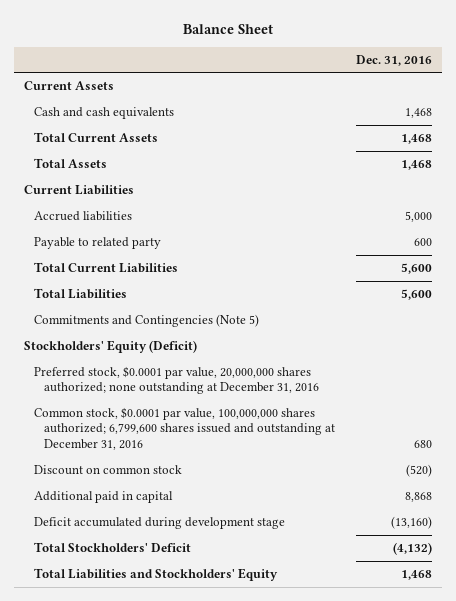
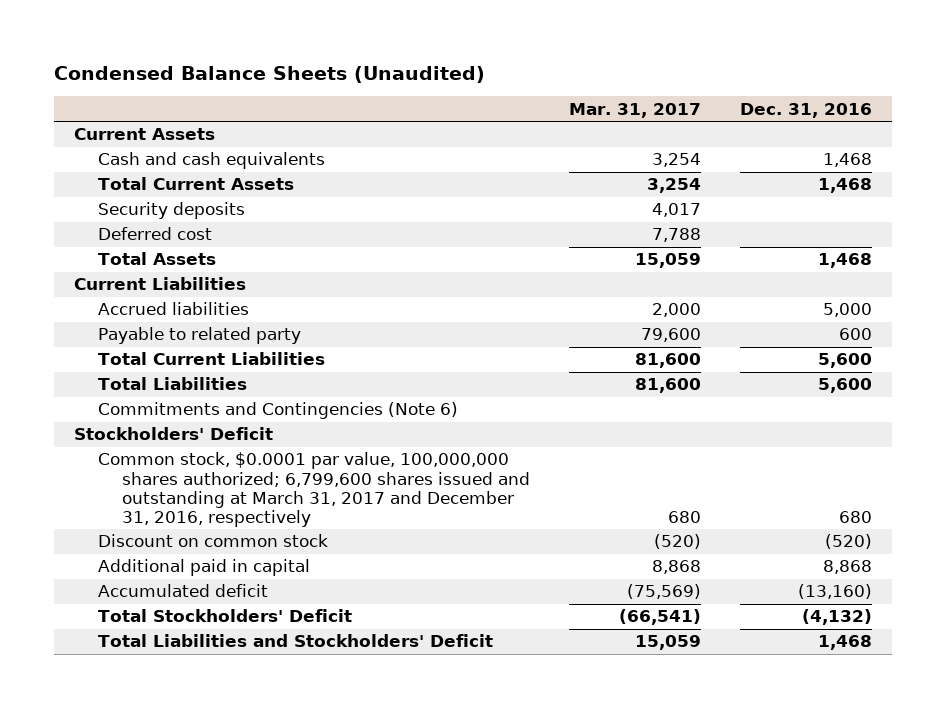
- Balance Sheet
+ Condensed Balance Sheets (Unaudited)
- | Dec. 31, 2016
+ | Mar. 31, 2017 | Dec. 31, 2016
+ Security deposits | 4,017 |
+ Deferred cost | 7,788 |
- Commitments and Contingencies (Note 5)
- Stockholders' Equity (Deficit)
- Preferred stock, $0.0001 par value, 20,000,000 shares authorized; none outstanding at December 31, 2016
- Common stock, $0.0001 par value, 100,000,000 shares authorized; 6,799,600 shares issued and outstanding at December 31, 2016 | 680
+ Commitments and Contingencies (Note 6)
+ Stockholders' Deficit
+ Common stock, $0.0001 par value, 100,000,000 shares authorized; 6,799,600 shares issued and outstanding at March 31, 2017 and December 31, 2016, respectively | 680 | 680
- Deficit accumulated during development stage | (13,160)
+ Accumulated deficit | (75,569) | (13,160)
- Total Liabilities and Stockholders' Equity | 1,468
+ Total Liabilities and Stockholders' Deficit | 15,059 | 1,468

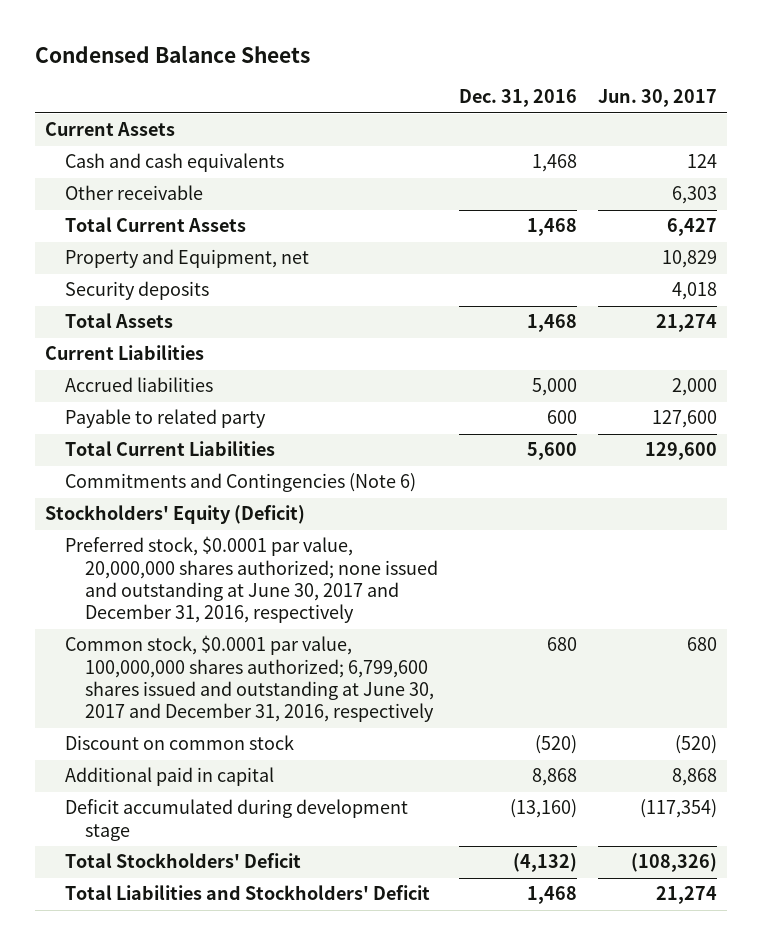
- Condensed Balance Sheets (Unaudited)
+ Condensed Balance Sheets
- | Mar. 31, 2017 | Dec. 31, 2016
+ | Dec. 31, 2016 | Jun. 30, 2017
+ Other receivable | | 6,303
+ Property and Equipment, net | | 10,829
- Deferred cost | 7,788 |
- Total Liabilities | 81,600 | 5,600
- Stockholders' Deficit
- Common stock, $0.0001 par value, 100,000,000 shares authorized; 6,799,600 shares issued and outstanding at March 31, 2017 and December 31, 2016, respectively | 680 | 680
+ Stockholders' Equity (Deficit)
+ Preferred stock, $0.0001 par value, 20,000,000 shares authorized; none issued and outstanding at June 30, 2017 and December 31, 2016, respectively
+ Common stock, $0.0001 par value, 100,000,000 shares authorized; 6,799,600 shares issued and outstanding at June 30, 2017 and December 31, 2016, respectively | 680 | 680
- Accumulated deficit | (75,569) | (13,160)
+ Deficit accumulated during development stage | (13,160) | (117,354)

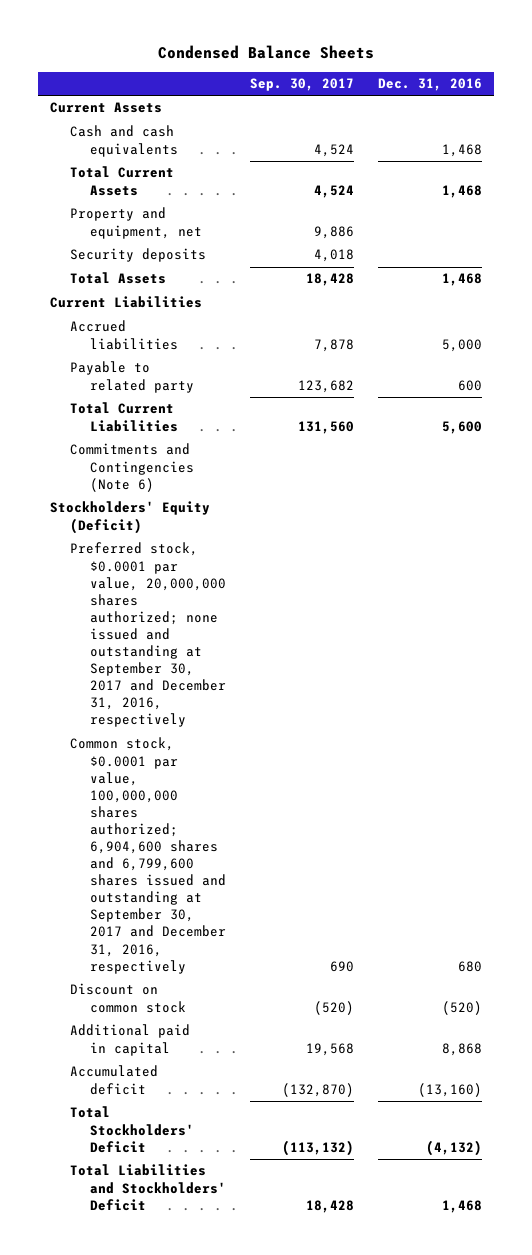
- | Dec. 31, 2016 | Jun. 30, 2017
+ | Sep. 30, 2017 | Dec. 31, 2016
- Other receivable | | 6,303
- Property and Equipment, net | | 10,829
+ Property and equipment, net | 9,886 |
- Preferred stock, $0.0001 par value, 20,000,000 shares authorized; none issued and outstanding at June 30, 2017 and December 31, 2016, respectively
- Common stock, $0.0001 par value, 100,000,000 shares authorized; 6,799,600 shares issued and outstanding at June 30, 2017 and December 31, 2016, respectively | 680 | 680
+ Preferred stock, $0.0001 par value, 20,000,000 shares authorized; none issued and outstanding at September 30, 2017 and December 31, 2016, respectively
+ Common stock, $0.0001 par value, 100,000,000 shares authorized; 6,904,600 shares and 6,799,600 shares issued and outstanding at September 30, 2017 and December 31, 2016, respectively | 690 | 680
- Deficit accumulated during development stage | (13,160) | (117,354)
+ Accumulated deficit | (132,870) | (13,160)

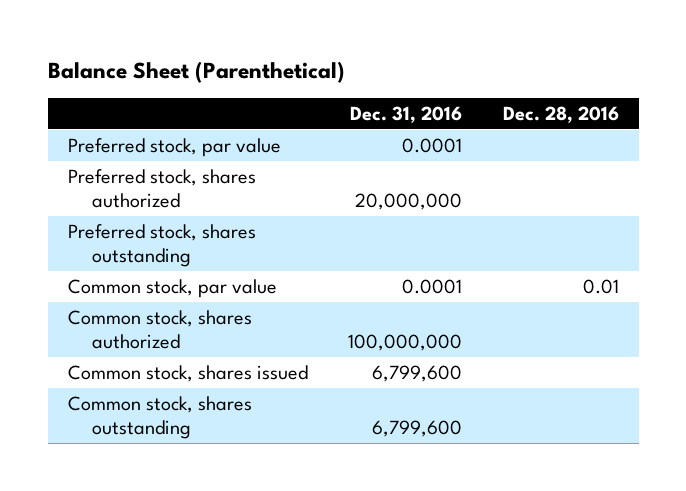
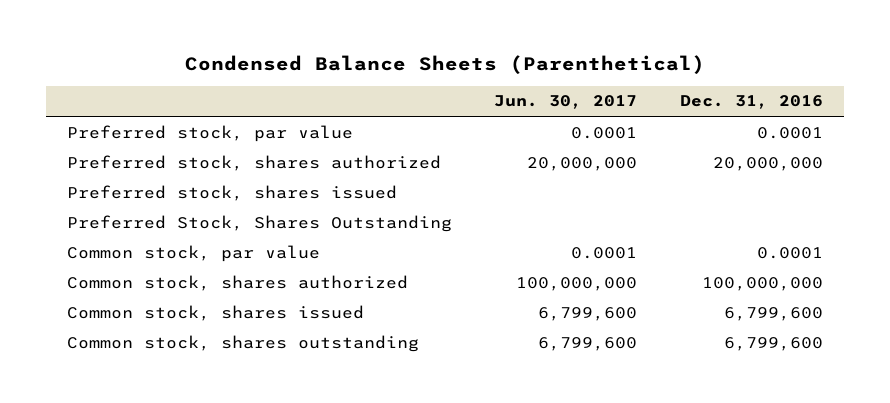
- Balance Sheet (Parenthetical)
+ Condensed Balance Sheets (Parenthetical)
- | Dec. 31, 2016 | Dec. 28, 2016
+ | Jun. 30, 2017 | Dec. 31, 2016
- Preferred stock, shares outstanding
+ Preferred stock, shares issued
+ Preferred Stock, Shares Outstanding

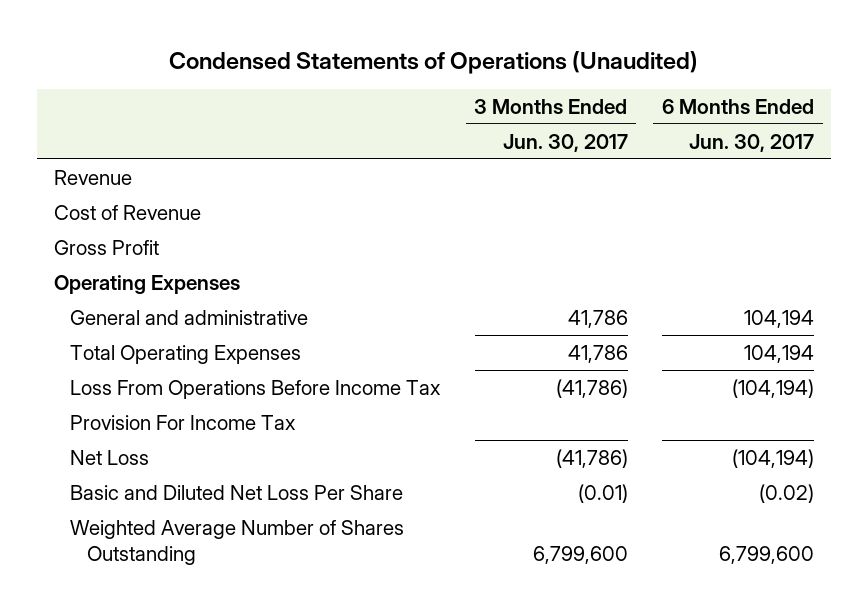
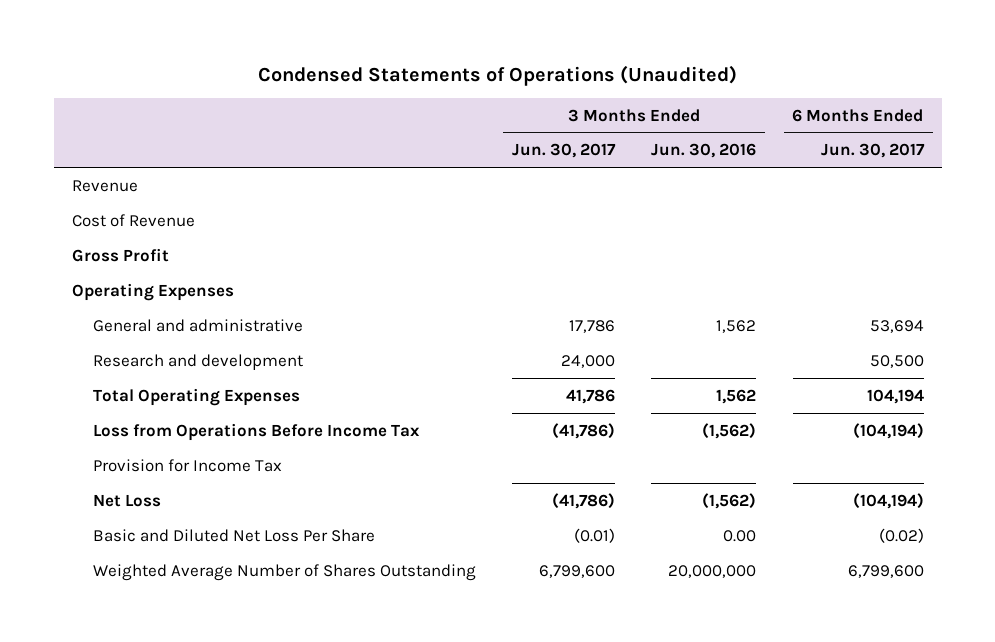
- | 3 Months Ended Jun. 30, 2017 | 6 Months Ended Jun. 30, 2017
+ | 3 Months Ended Jun. 30, 2017 | 3 Months Ended Jun. 30, 2016 | 6 Months Ended Jun. 30, 2017
- General and administrative | 41,786 | 104,194
+ General and administrative | 17,786 | 1,562 | 53,694
+ Research and development | 24,000 | | 50,500
- Loss From Operations Before Income Tax | (41,786) | (104,194)
- Provision For Income Tax
+ Loss from Operations Before Income Tax | (41,786) | (1,562) | (104,194)
+ Provision for Income Tax

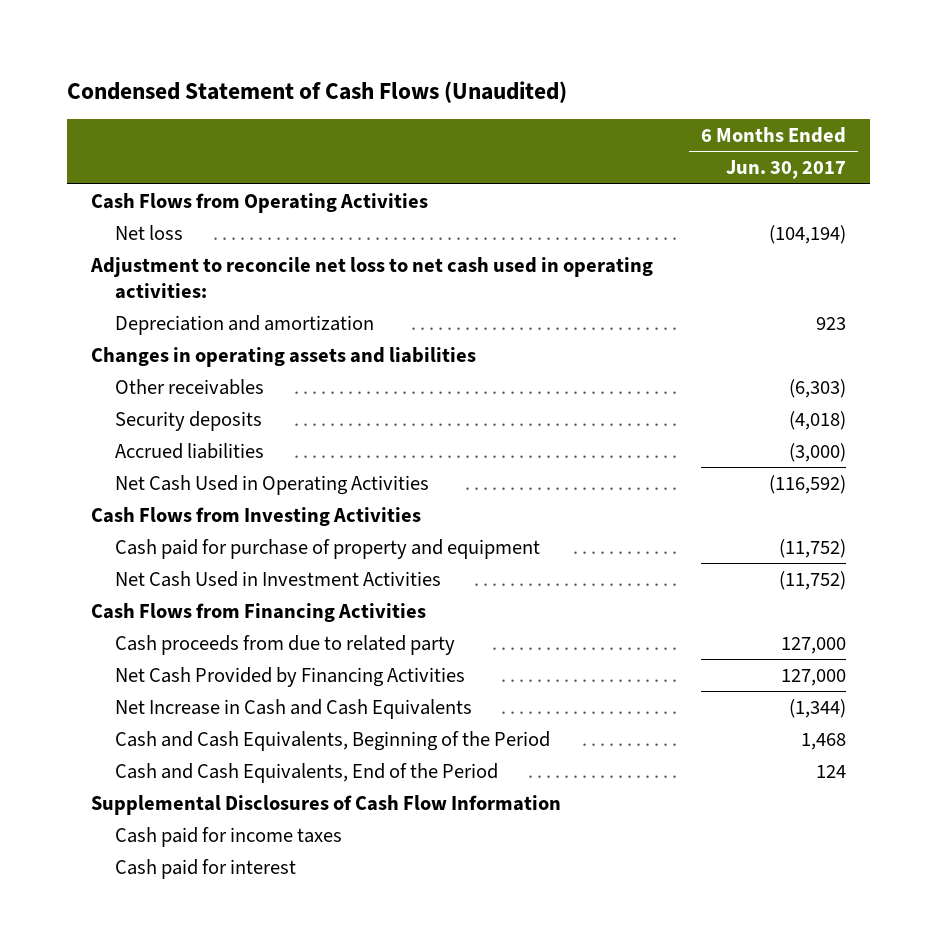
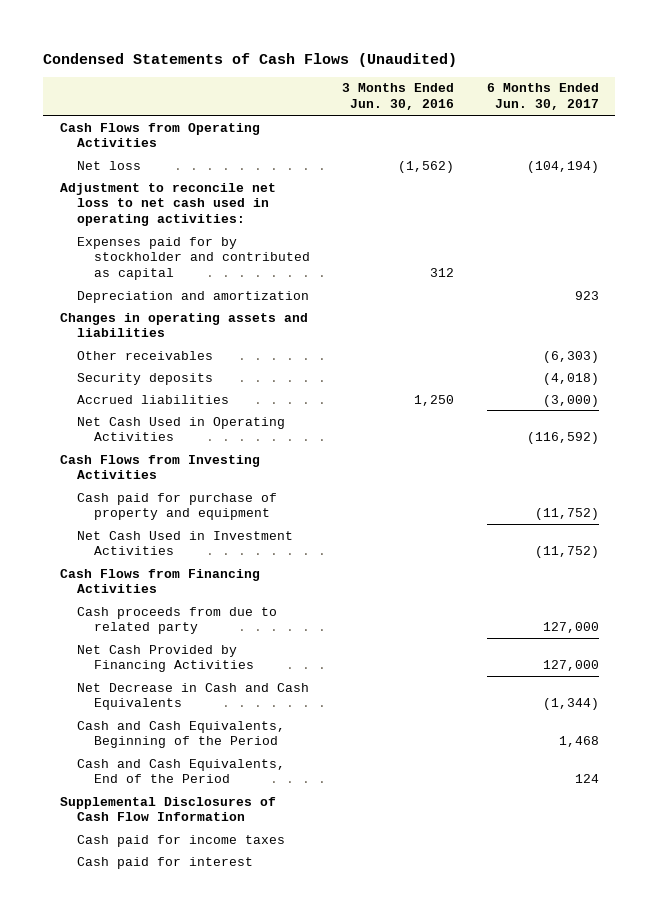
- Condensed Statement of Cash Flows (Unaudited)
+ Condensed Statements of Cash Flows (Unaudited)
- | 6 Months Ended Jun. 30, 2017
+ | 3 Months Ended Jun. 30, 2016 | 6 Months Ended Jun. 30, 2017
+ Expenses paid for by stockholder and contributed as capital | 312 |
- Net Increase in Cash and Cash Equivalents | (1,344)
+ Net Decrease in Cash and Cash Equivalents | | (1,344)

